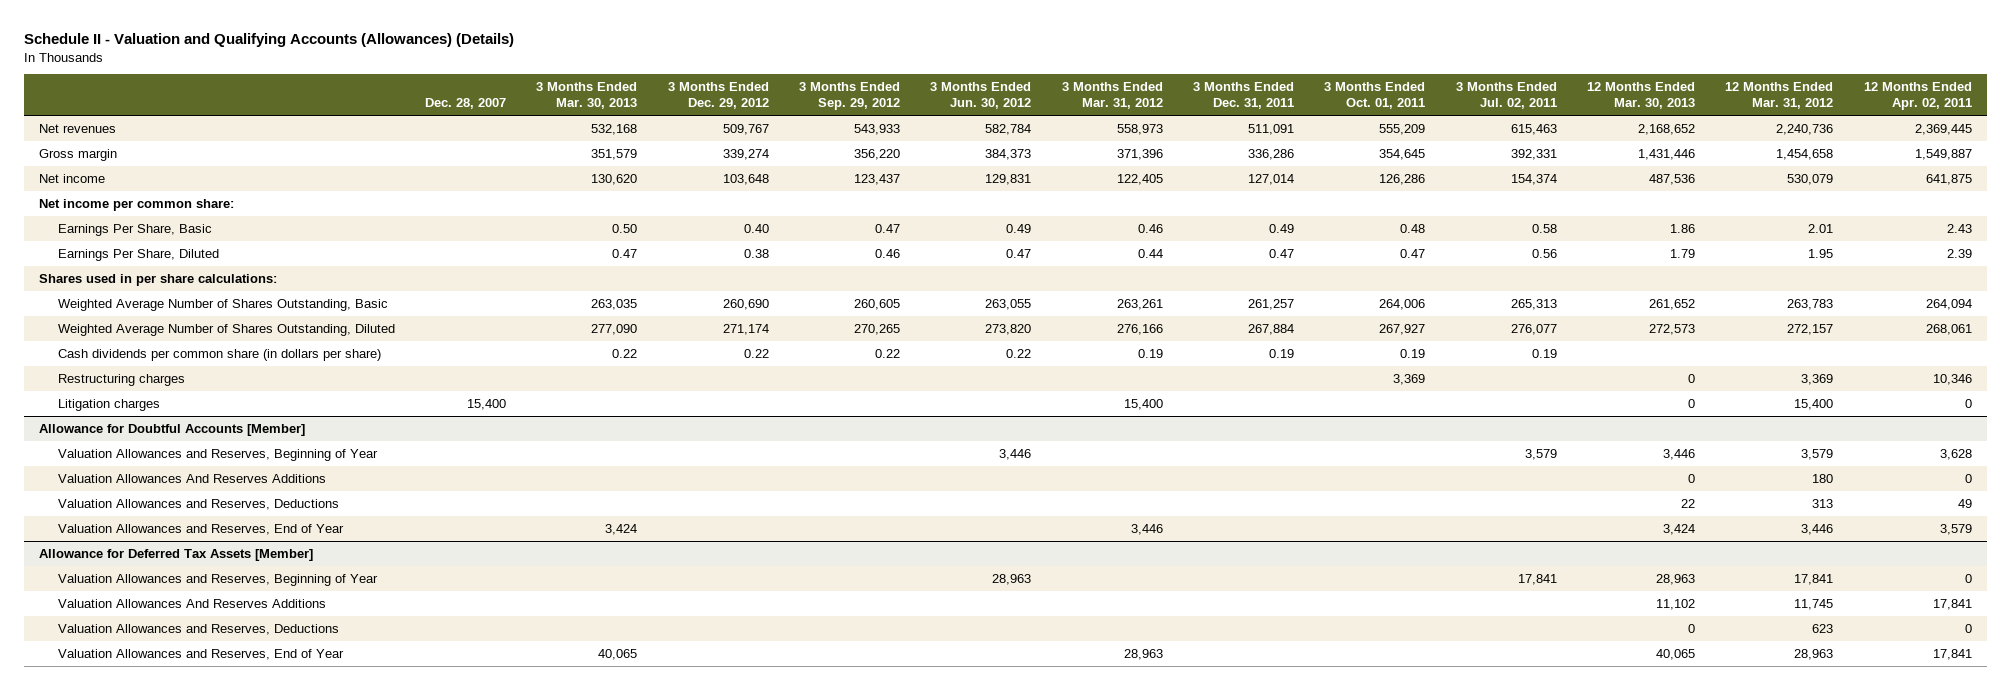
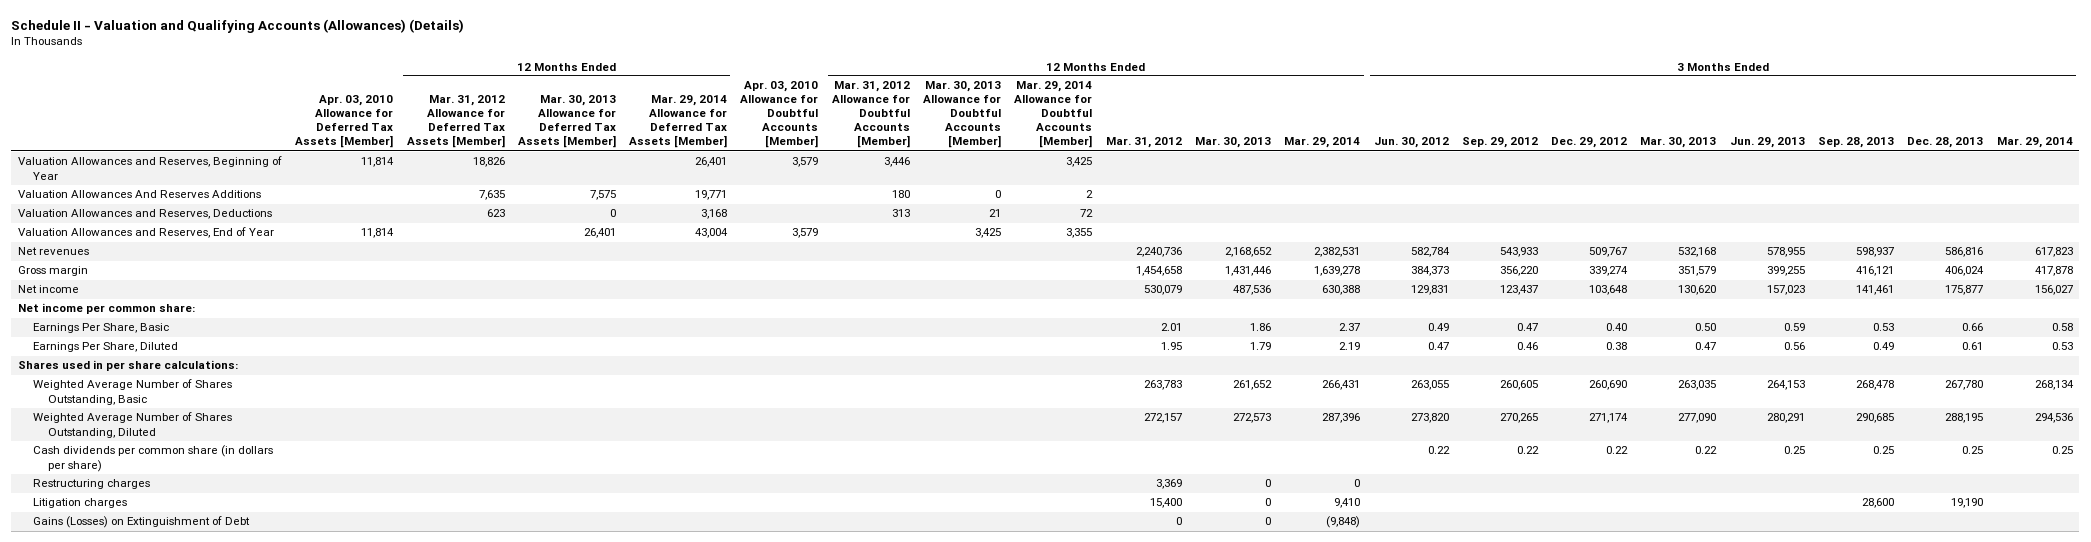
- | Dec. 28, 2007 | 3 Months Ended Mar. 30, 2013 | 3 Months Ended Dec. 29, 2012 | 3 Months Ended Sep. 29, 2012 | 3 Months Ended Jun. 30, 2012 | 3 Months Ended Mar. 31, 2012 | 3 Months Ended Dec. 31, 2011 | 3 Months Ended Oct. 01, 2011 | 3 Months Ended Jul. 02, 2011 | 12 Months Ended Mar. 30, 2013 | 12 Months Ended Mar. 31, 2012 | 12 Months Ended Apr. 02, 2011
+ | Apr. 03, 2010 Allowance for Deferred Tax Assets [Member] | 12 Months Ended Mar. 31, 2012 Allowance for Deferred Tax Assets [Member] | 12 Months Ended Mar. 30, 2013 Allowance for Deferred Tax Assets [Member] | 12 Months Ended Mar. 29, 2014 Allowance for Deferred Tax Assets [Member] | Apr. 03, 2010 Allowance for Doubtful Accounts [Member] | 12 Months Ended Mar. 31, 2012 Allowance for Doubtful Accounts [Member] | 12 Months Ended Mar. 30, 2013 Allowance for Doubtful Accounts [Member] | 12 Months Ended Mar. 29, 2014 Allowance for Doubtful Accounts [Member] | 12 Months Ended Mar. 31, 2012 | 12 Months Ended Mar. 30, 2013 | 12 Months Ended Mar. 29, 2014 | 3 Months Ended Jun. 30, 2012 | 3 Months Ended Sep. 29, 2012 | 3 Months Ended Dec. 29, 2012 | 3 Months Ended Mar. 30, 2013 | 3 Months Ended Jun. 29, 2013 | 3 Months Ended Sep. 28, 2013 | 3 Months Ended Dec. 28, 2013 | 3 Months Ended Mar. 29, 2014
+ Valuation Allowances and Reserves, Beginning of Year | 11,814 | 18,826 | | 26,401 | 3,579 | 3,446 | | 3,425 | | | | | | | | | | |
+ Valuation Allowances And Reserves Additions | | 7,635 | 7,575 | 19,771 | | 180 | 0 | 2 | | | | | | | | | | |
+ Valuation Allowances and Reserves, Deductions | | 623 | 0 | 3,168 | | 313 | 21 | 72 | | | | | | | | | | |
+ Valuation Allowances and Reserves, End of Year | 11,814 | | 26,401 | 43,004 | 3,579 | | 3,425 | 3,355 | | | | | | | | | | |
- Allowance for Doubtful Accounts [Member]
- Valuation Allowances and Reserves, Beginning of Year | | | | | 3,446 | | | | 3,579 | 3,446 | 3,579 | 3,628
- Valuation Allowances And Reserves Additions | | | | | | | | | | 0 | 180 | 0
- Valuation Allowances and Reserves, Deductions | | | | | | | | | | 22 | 313 | 49
- Valuation Allowances and Reserves, End of Year | | 3,424 | | | | 3,446 | | | | 3,424 | 3,446 | 3,579
- Allowance for Deferred Tax Assets [Member]
- Valuation Allowances and Reserves, Beginning of Year | | | | | 28,963 | | | | 17,841 | 28,963 | 17,841 | 0
- Valuation Allowances And Reserves Additions | | | | | | | | | | 11,102 | 11,745 | 17,841
- Valuation Allowances and Reserves, Deductions | | | | | | | | | | 0 | 623 | 0
- Valuation Allowances and Reserves, End of Year | | 40,065 | | | | 28,963 | | | | 40,065 | 28,963 | 17,841
+ Gains (Losses) on Extinguishment of Debt | | | | | | | | | 0 | 0 | (9,848) | | | | | | | |

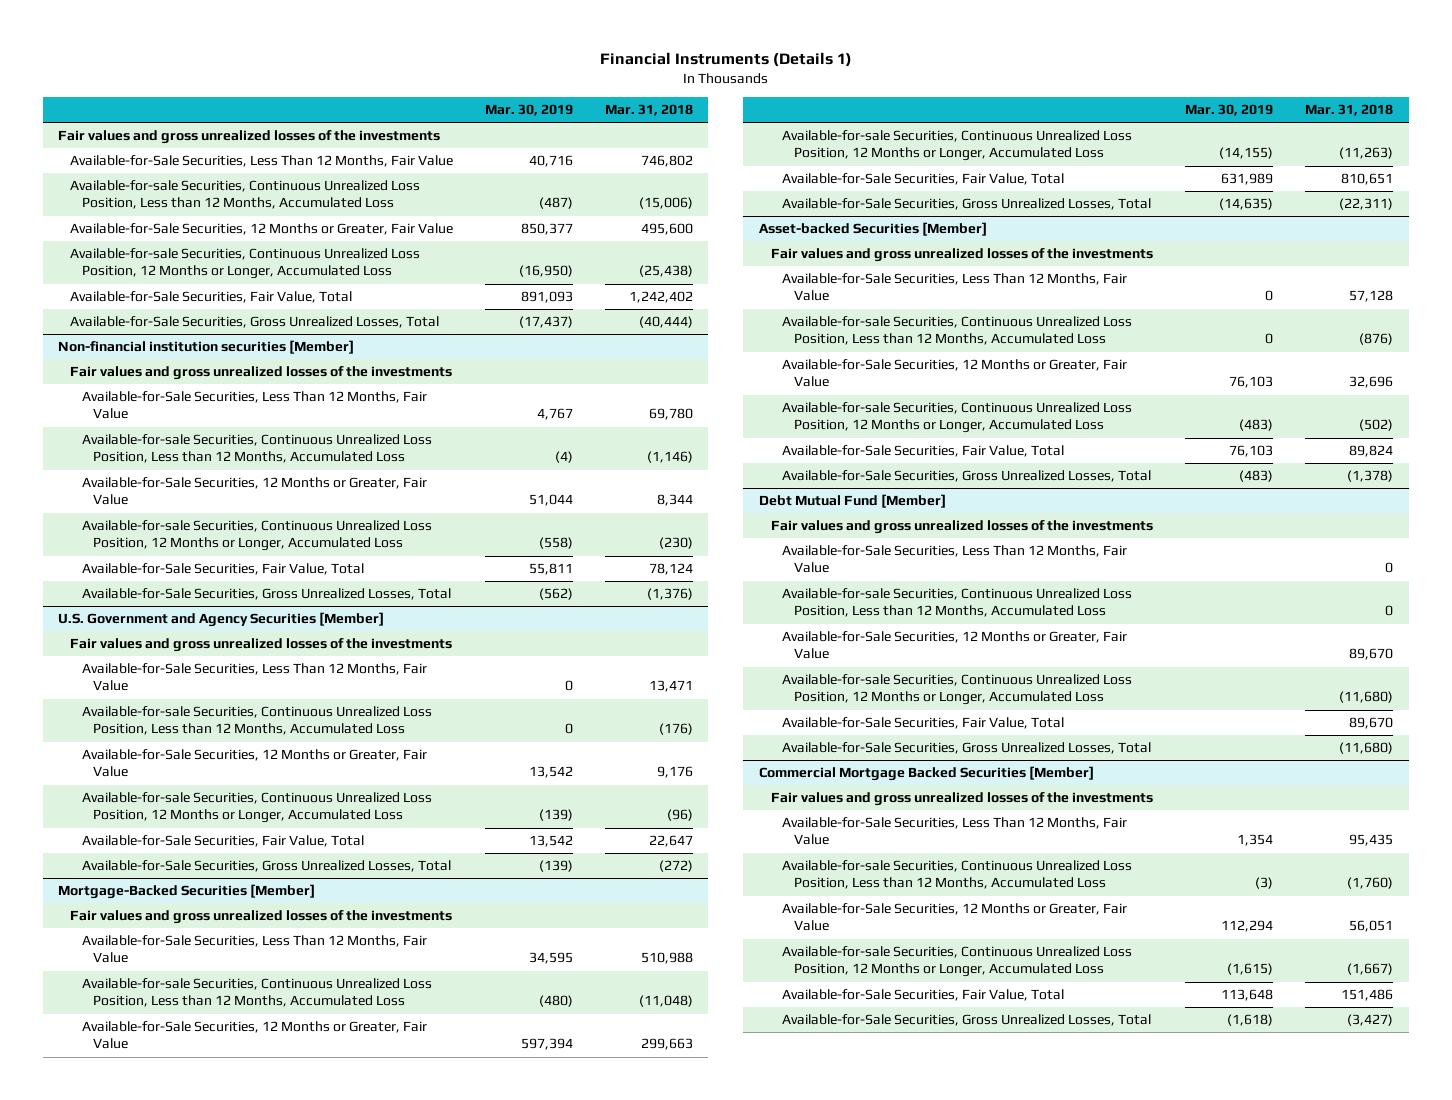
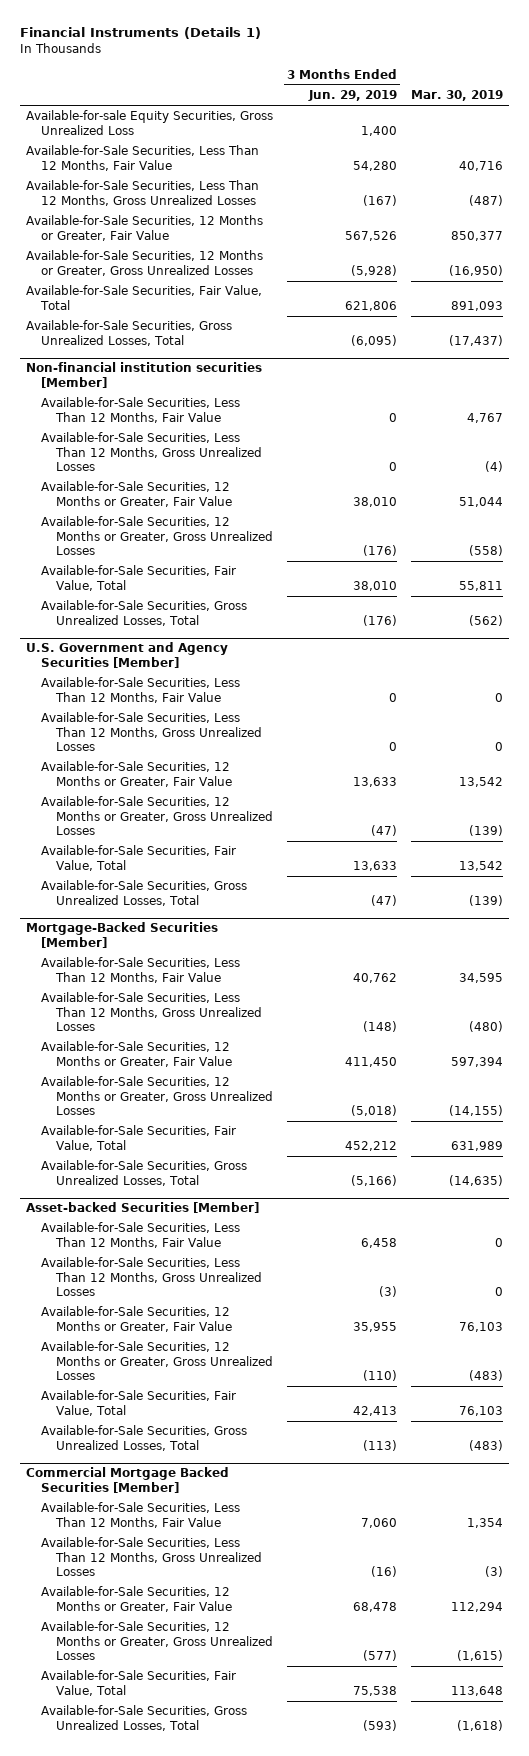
- | Mar. 30, 2019 | Mar. 31, 2018
+ | 3 Months Ended Jun. 29, 2019 | Mar. 30, 2019
- Fair values and gross unrealized losses of the investments
+ Available-for-sale Equity Securities, Gross Unrealized Loss | 1,400 |
- Available-for-sale Securities, Continuous Unrealized Loss Position, Less than 12 Months, Accumulated Loss | (487) | (15,006)
+ Available-for-Sale Securities, Less Than 12 Months, Gross Unrealized Losses | (167) | (487)
- Available-for-sale Securities, Continuous Unrealized Loss Position, 12 Months or Longer, Accumulated Loss | (16,950) | (25,438)
+ Available-for-Sale Securities, 12 Months or Greater, Gross Unrealized Losses | (5,928) | (16,950)
@ Non-financial institution securities [Member]
- Fair values and gross unrealized losses of the investments
- Available-for-sale Securities, Continuous Unrealized Loss Position, Less than 12 Months, Accumulated Loss | (4) | (1,146)
+ Available-for-Sale Securities, Less Than 12 Months, Gross Unrealized Losses | 0 | (4)
- Available-for-sale Securities, Continuous Unrealized Loss Position, 12 Months or Longer, Accumulated Loss | (558) | (230)
+ Available-for-Sale Securities, 12 Months or Greater, Gross Unrealized Losses | (176) | (558)
@ U.S. Government and Agency Securities [Member]
- Fair values and gross unrealized losses of the investments
- Available-for-sale Securities, Continuous Unrealized Loss Position, Less than 12 Months, Accumulated Loss | 0 | (176)
+ Available-for-Sale Securities, Less Than 12 Months, Gross Unrealized Losses | 0 | 0
- Available-for-sale Securities, Continuous Unrealized Loss Position, 12 Months or Longer, Accumulated Loss | (139) | (96)
+ Available-for-Sale Securities, 12 Months or Greater, Gross Unrealized Losses | (47) | (139)
@ Mortgage-Backed Securities [Member]
- Fair values and gross unrealized losses of the investments
- Available-for-sale Securities, Continuous Unrealized Loss Position, Less than 12 Months, Accumulated Loss | (480) | (11,048)
+ Available-for-Sale Securities, Less Than 12 Months, Gross Unrealized Losses | (148) | (480)
- Available-for-sale Securities, Continuous Unrealized Loss Position, 12 Months or Longer, Accumulated Loss | (14,155) | (11,263)
+ Available-for-Sale Securities, 12 Months or Greater, Gross Unrealized Losses | (5,018) | (14,155)
@ Asset-backed Securities [Member]
- Fair values and gross unrealized losses of the investments
- Available-for-sale Securities, Continuous Unrealized Loss Position, Less than 12 Months, Accumulated Loss | 0 | (876)
+ Available-for-Sale Securities, Less Than 12 Months, Gross Unrealized Losses | (3) | 0
- Available-for-sale Securities, Continuous Unrealized Loss Position, 12 Months or Longer, Accumulated Loss | (483) | (502)
+ Available-for-Sale Securities, 12 Months or Greater, Gross Unrealized Losses | (110) | (483)
- Debt Mutual Fund [Member]
- Fair values and gross unrealized losses of the investments
- Available-for-Sale Securities, Less Than 12 Months, Fair Value | | 0
- Available-for-sale Securities, Continuous Unrealized Loss Position, Less than 12 Months, Accumulated Loss | | 0
- Available-for-Sale Securities, 12 Months or Greater, Fair Value | | 89,670
- Available-for-sale Securities, Continuous Unrealized Loss Position, 12 Months or Longer, Accumulated Loss | | (11,680)
- Available-for-Sale Securities, Fair Value, Total | | 89,670
- Available-for-Sale Securities, Gross Unrealized Losses, Total | | (11,680)
@ Commercial Mortgage Backed Securities [Member]
- Fair values and gross unrealized losses of the investments
- Available-for-sale Securities, Continuous Unrealized Loss Position, Less than 12 Months, Accumulated Loss | (3) | (1,760)
+ Available-for-Sale Securities, Less Than 12 Months, Gross Unrealized Losses | (16) | (3)
- Available-for-sale Securities, Continuous Unrealized Loss Position, 12 Months or Longer, Accumulated Loss | (1,615) | (1,667)
+ Available-for-Sale Securities, 12 Months or Greater, Gross Unrealized Losses | (577) | (1,615)

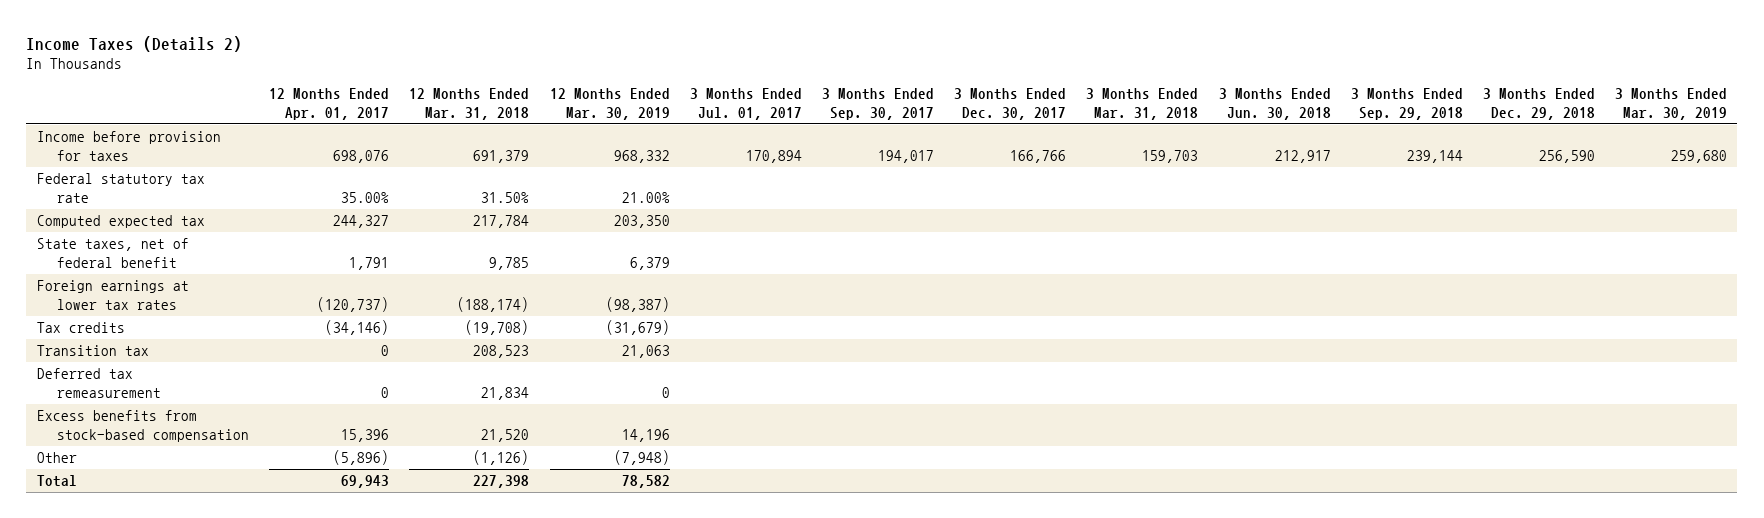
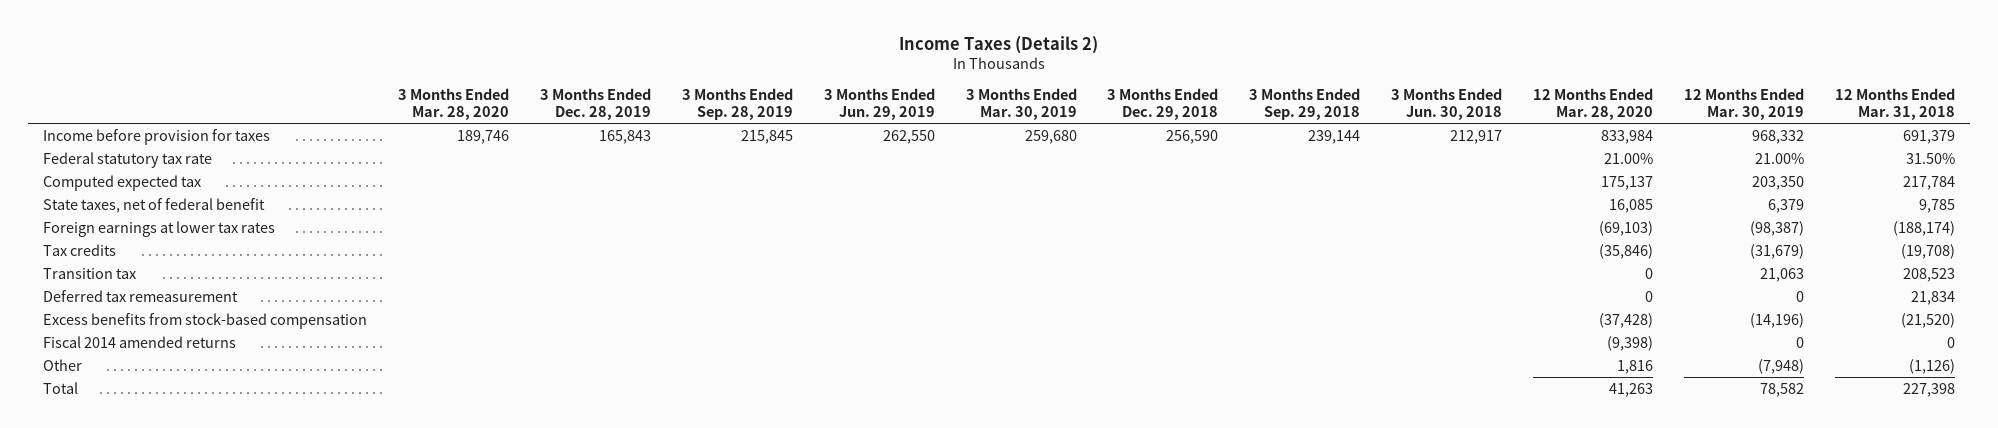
- | 12 Months Ended Apr. 01, 2017 | 12 Months Ended Mar. 31, 2018 | 12 Months Ended Mar. 30, 2019 | 3 Months Ended Jul. 01, 2017 | 3 Months Ended Sep. 30, 2017 | 3 Months Ended Dec. 30, 2017 | 3 Months Ended Mar. 31, 2018 | 3 Months Ended Jun. 30, 2018 | 3 Months Ended Sep. 29, 2018 | 3 Months Ended Dec. 29, 2018 | 3 Months Ended Mar. 30, 2019
+ | 3 Months Ended Mar. 28, 2020 | 3 Months Ended Dec. 28, 2019 | 3 Months Ended Sep. 28, 2019 | 3 Months Ended Jun. 29, 2019 | 3 Months Ended Mar. 30, 2019 | 3 Months Ended Dec. 29, 2018 | 3 Months Ended Sep. 29, 2018 | 3 Months Ended Jun. 30, 2018 | 12 Months Ended Mar. 28, 2020 | 12 Months Ended Mar. 30, 2019 | 12 Months Ended Mar. 31, 2018
- Excess benefits from stock-based compensation | 15,396 | 21,520 | 14,196 | | | | | | | |
+ Excess benefits from stock-based compensation | | | | | | | | | (37,428) | (14,196) | (21,520)
+ Fiscal 2014 amended returns | | | | | | | | | (9,398) | 0 | 0

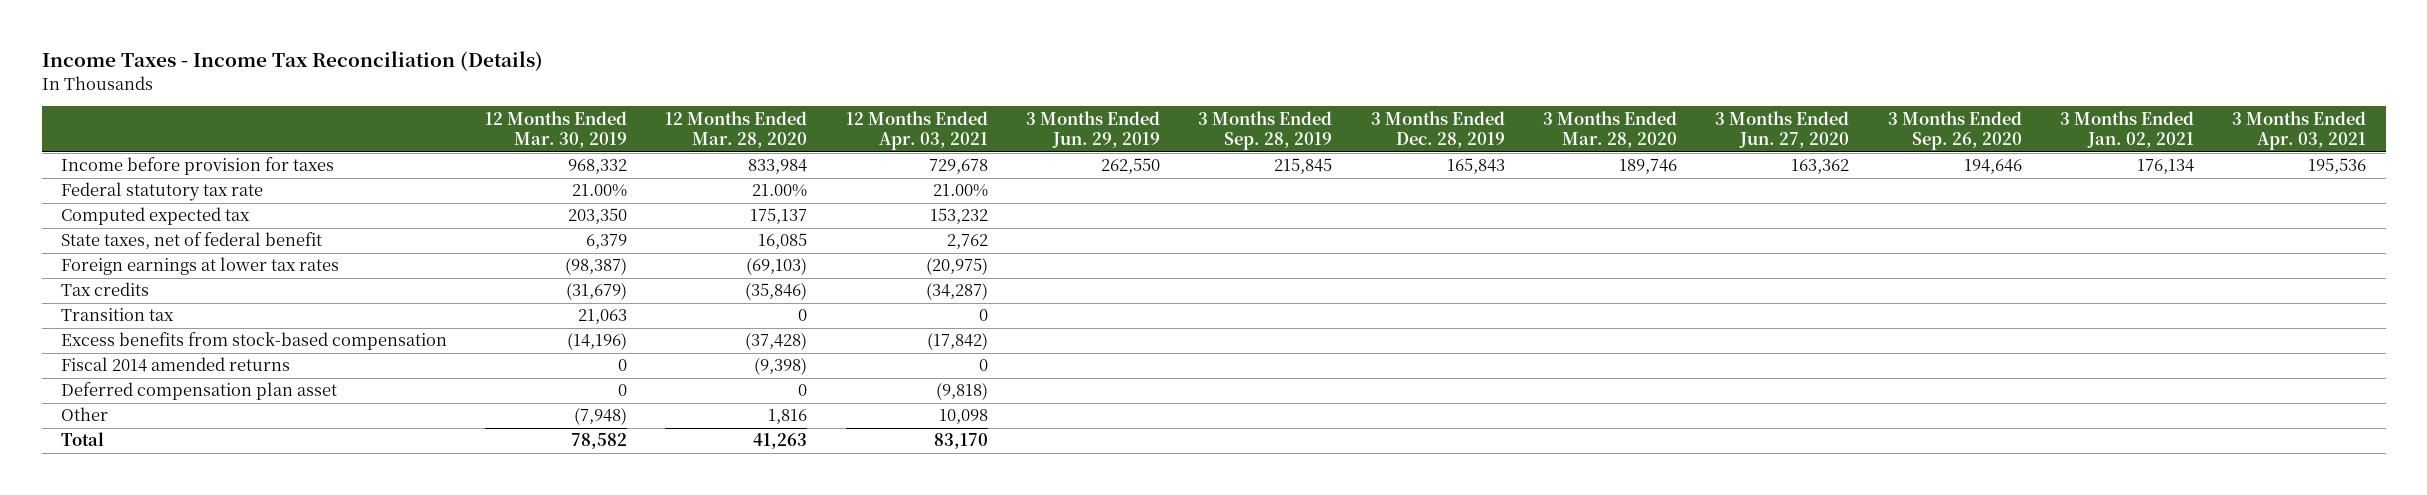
- Income Taxes (Details 2)
+ Income Taxes - Income Tax Reconciliation (Details)
- | 3 Months Ended Mar. 28, 2020 | 3 Months Ended Dec. 28, 2019 | 3 Months Ended Sep. 28, 2019 | 3 Months Ended Jun. 29, 2019 | 3 Months Ended Mar. 30, 2019 | 3 Months Ended Dec. 29, 2018 | 3 Months Ended Sep. 29, 2018 | 3 Months Ended Jun. 30, 2018 | 12 Months Ended Mar. 28, 2020 | 12 Months Ended Mar. 30, 2019 | 12 Months Ended Mar. 31, 2018
+ | 12 Months Ended Mar. 30, 2019 | 12 Months Ended Mar. 28, 2020 | 12 Months Ended Apr. 03, 2021 | 3 Months Ended Jun. 29, 2019 | 3 Months Ended Sep. 28, 2019 | 3 Months Ended Dec. 28, 2019 | 3 Months Ended Mar. 28, 2020 | 3 Months Ended Jun. 27, 2020 | 3 Months Ended Sep. 26, 2020 | 3 Months Ended Jan. 02, 2021 | 3 Months Ended Apr. 03, 2021
- Deferred tax remeasurement | | | | | | | | | 0 | 0 | 21,834
+ Deferred compensation plan asset | 0 | 0 | (9,818) | | | | | | | |

